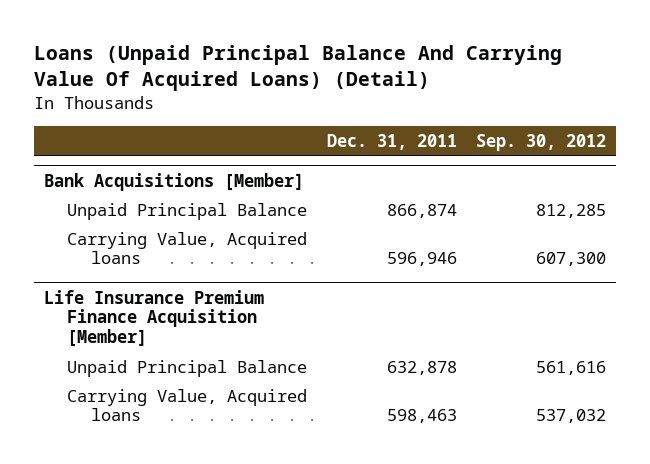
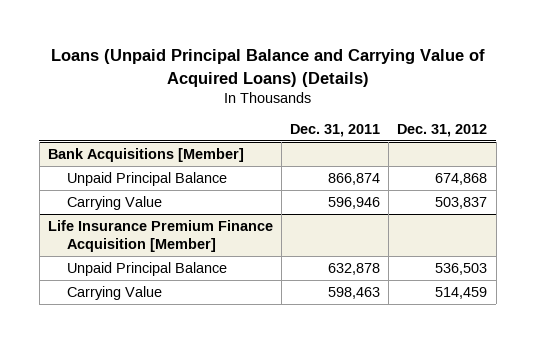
- Loans (Unpaid Principal Balance And Carrying Value Of Acquired Loans) (Detail)
+ Loans (Unpaid Principal Balance and Carrying Value of Acquired Loans) (Details)
- | Dec. 31, 2011 | Sep. 30, 2012
+ | Dec. 31, 2011 | Dec. 31, 2012
@ Bank Acquisitions [Member]
- Carrying Value, Acquired loans | 596,946 | 607,300
+ Carrying Value | 596,946 | 503,837
@ Life Insurance Premium Finance Acquisition [Member]
- Carrying Value, Acquired loans | 598,463 | 537,032
+ Carrying Value | 598,463 | 514,459

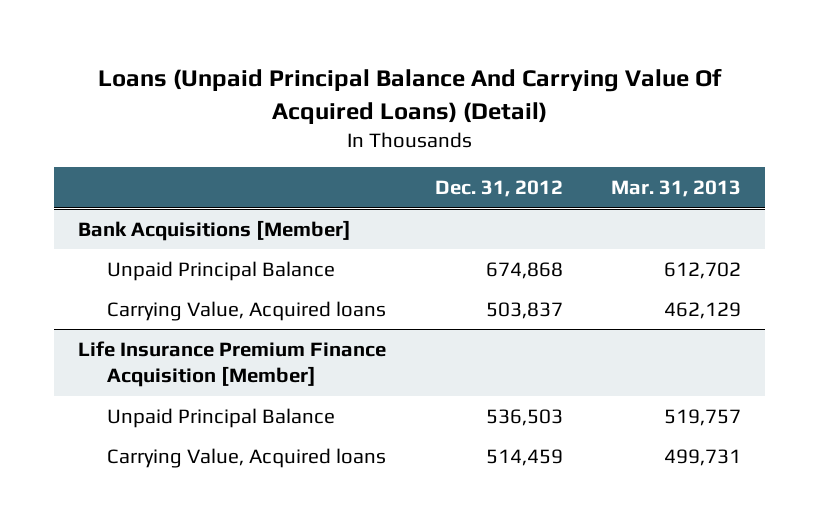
- Loans (Unpaid Principal Balance and Carrying Value of Acquired Loans) (Details)
+ Loans (Unpaid Principal Balance And Carrying Value Of Acquired Loans) (Detail)
- | Dec. 31, 2011 | Dec. 31, 2012
+ | Dec. 31, 2012 | Mar. 31, 2013
@ Bank Acquisitions [Member]
- Carrying Value | 596,946 | 503,837
+ Carrying Value, Acquired loans | 503,837 | 462,129
@ Life Insurance Premium Finance Acquisition [Member]
- Carrying Value | 598,463 | 514,459
+ Carrying Value, Acquired loans | 514,459 | 499,731

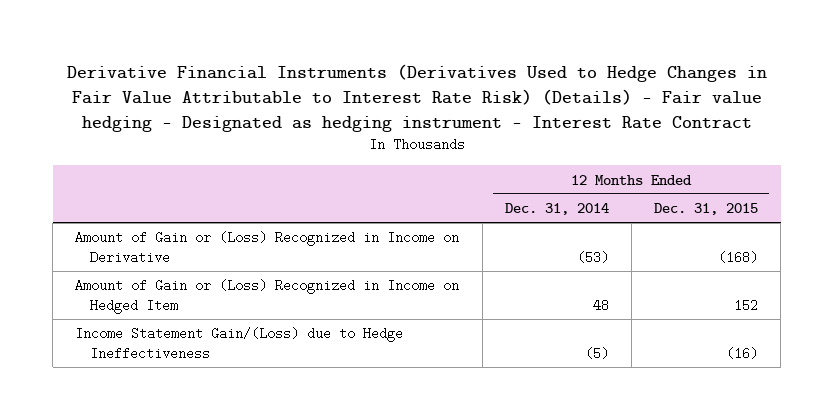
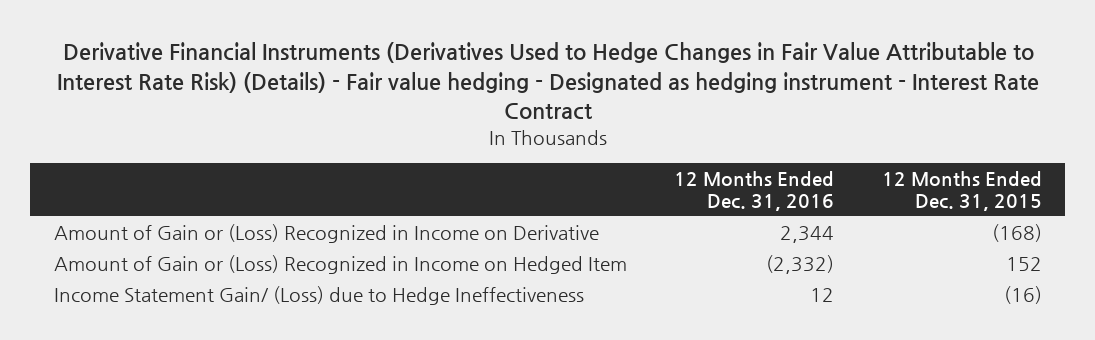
- | 12 Months Ended Dec. 31, 2014 | 12 Months Ended Dec. 31, 2015
+ | 12 Months Ended Dec. 31, 2016 | 12 Months Ended Dec. 31, 2015
- Income Statement Gain/(Loss) due to Hedge Ineffectiveness | (5) | (16)
+ Income Statement Gain/ (Loss) due to Hedge Ineffectiveness | 12 | (16)

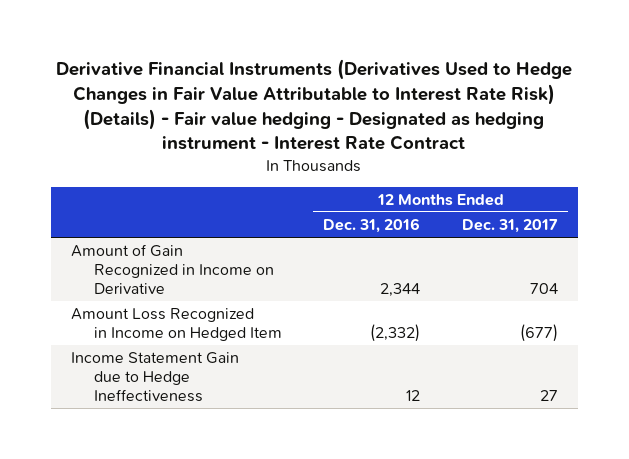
- | 12 Months Ended Dec. 31, 2016 | 12 Months Ended Dec. 31, 2015
+ | 12 Months Ended Dec. 31, 2016 | 12 Months Ended Dec. 31, 2017
- Amount of Gain or (Loss) Recognized in Income on Derivative | 2,344 | (168)
- Amount of Gain or (Loss) Recognized in Income on Hedged Item | (2,332) | 152
- Income Statement Gain/ (Loss) due to Hedge Ineffectiveness | 12 | (16)
+ Amount of Gain Recognized in Income on Derivative | 2,344 | 704
+ Amount Loss Recognized in Income on Hedged Item | (2,332) | (677)
+ Income Statement Gain due to Hedge Ineffectiveness | 12 | 27

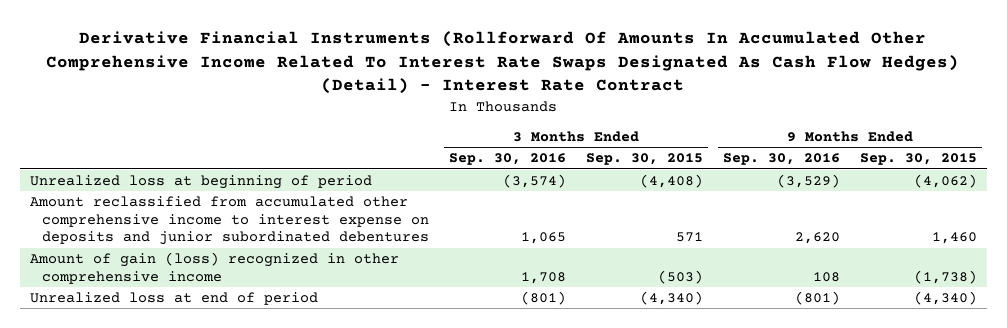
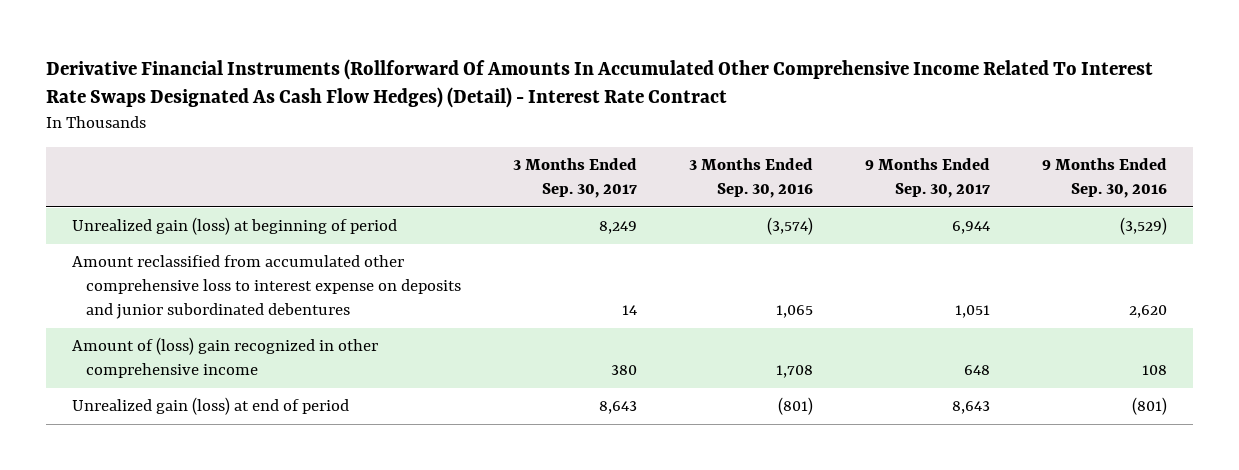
- | 3 Months Ended Sep. 30, 2016 | 3 Months Ended Sep. 30, 2015 | 9 Months Ended Sep. 30, 2016 | 9 Months Ended Sep. 30, 2015
+ | 3 Months Ended Sep. 30, 2017 | 3 Months Ended Sep. 30, 2016 | 9 Months Ended Sep. 30, 2017 | 9 Months Ended Sep. 30, 2016
- Unrealized loss at beginning of period | (3,574) | (4,408) | (3,529) | (4,062)
- Amount reclassified from accumulated other comprehensive income to interest expense on deposits and junior subordinated debentures | 1,065 | 571 | 2,620 | 1,460
- Amount of gain (loss) recognized in other comprehensive income | 1,708 | (503) | 108 | (1,738)
- Unrealized loss at end of period | (801) | (4,340) | (801) | (4,340)
+ Unrealized gain (loss) at beginning of period | 8,249 | (3,574) | 6,944 | (3,529)
+ Amount reclassified from accumulated other comprehensive loss to interest expense on deposits and junior subordinated debentures | 14 | 1,065 | 1,051 | 2,620
+ Amount of (loss) gain recognized in other comprehensive income | 380 | 1,708 | 648 | 108
+ Unrealized gain (loss) at end of period | 8,643 | (801) | 8,643 | (801)

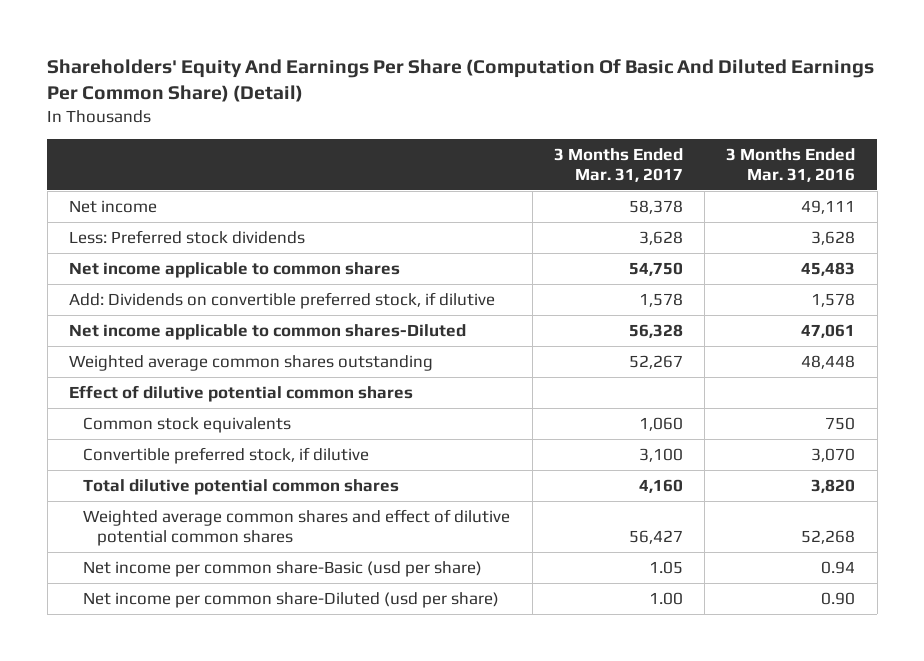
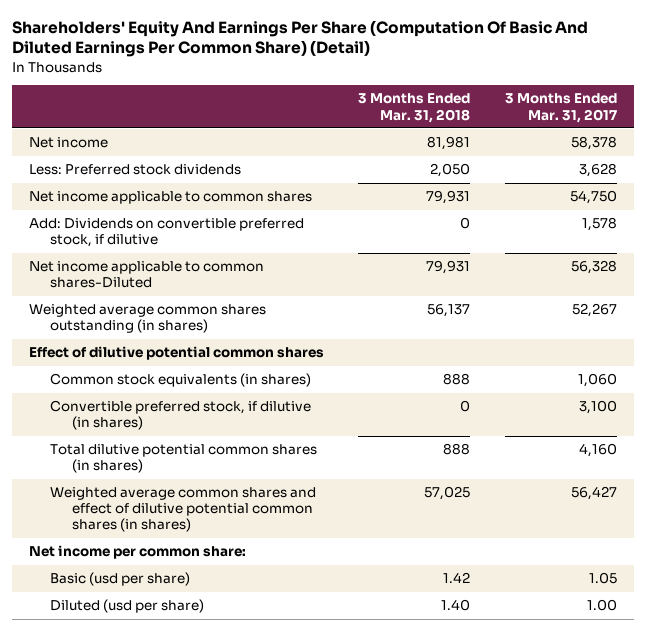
- | 3 Months Ended Mar. 31, 2017 | 3 Months Ended Mar. 31, 2016
+ | 3 Months Ended Mar. 31, 2018 | 3 Months Ended Mar. 31, 2017
- Weighted average common shares outstanding | 52,267 | 48,448
+ Weighted average common shares outstanding (in shares) | 56,137 | 52,267
- Common stock equivalents | 1,060 | 750
- Convertible preferred stock, if dilutive | 3,100 | 3,070
- Total dilutive potential common shares | 4,160 | 3,820
- Weighted average common shares and effect of dilutive potential common shares | 56,427 | 52,268
- Net income per common share-Basic (usd per share) | 1.05 | 0.94
- Net income per common share-Diluted (usd per share) | 1.00 | 0.90
+ Common stock equivalents (in shares) | 888 | 1,060
+ Convertible preferred stock, if dilutive (in shares) | 0 | 3,100
+ Total dilutive potential common shares (in shares) | 888 | 4,160
+ Weighted average common shares and effect of dilutive potential common shares (in shares) | 57,025 | 56,427
+ Net income per common share:
+ Basic (usd per share) | 1.42 | 1.05
+ Diluted (usd per share) | 1.40 | 1.00

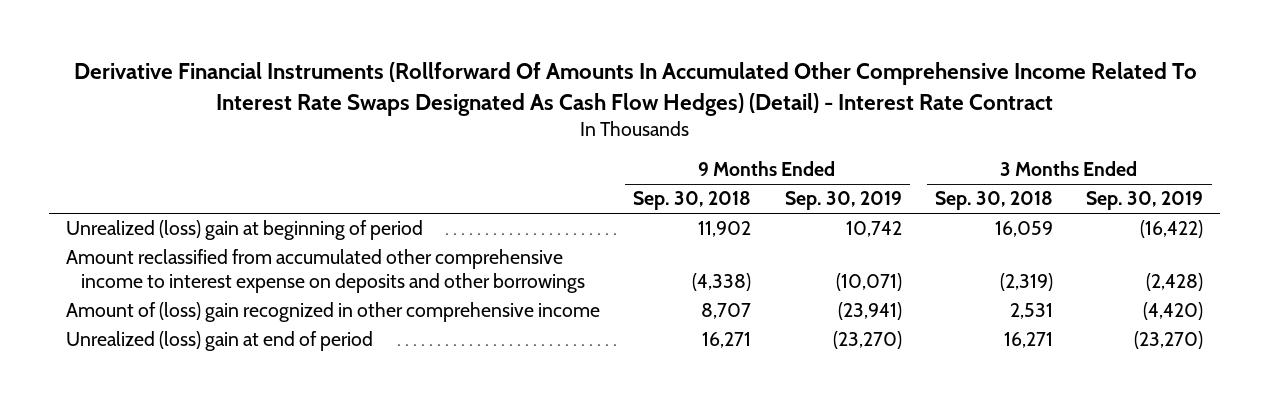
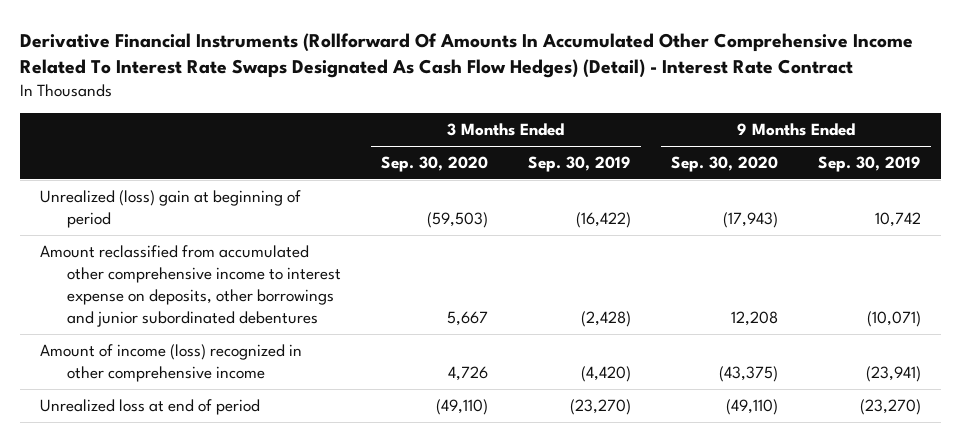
- | 9 Months Ended Sep. 30, 2018 | 9 Months Ended Sep. 30, 2019 | 3 Months Ended Sep. 30, 2018 | 3 Months Ended Sep. 30, 2019
+ | 3 Months Ended Sep. 30, 2020 | 3 Months Ended Sep. 30, 2019 | 9 Months Ended Sep. 30, 2020 | 9 Months Ended Sep. 30, 2019
- Amount reclassified from accumulated other comprehensive income to interest expense on deposits and other borrowings | (4,338) | (10,071) | (2,319) | (2,428)
- Amount of (loss) gain recognized in other comprehensive income | 8,707 | (23,941) | 2,531 | (4,420)
- Unrealized (loss) gain at end of period | 16,271 | (23,270) | 16,271 | (23,270)
+ Amount reclassified from accumulated other comprehensive income to interest expense on deposits, other borrowings and junior subordinated debentures | 5,667 | (2,428) | 12,208 | (10,071)
+ Amount of income (loss) recognized in other comprehensive income | 4,726 | (4,420) | (43,375) | (23,941)
+ Unrealized loss at end of period | (49,110) | (23,270) | (49,110) | (23,270)

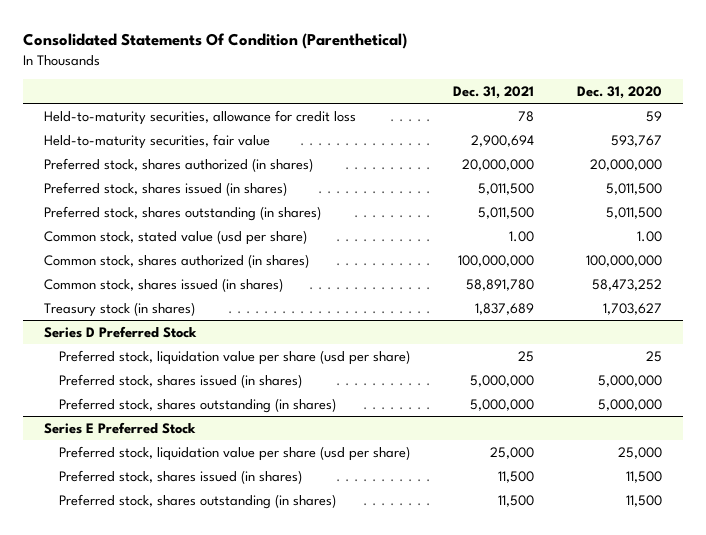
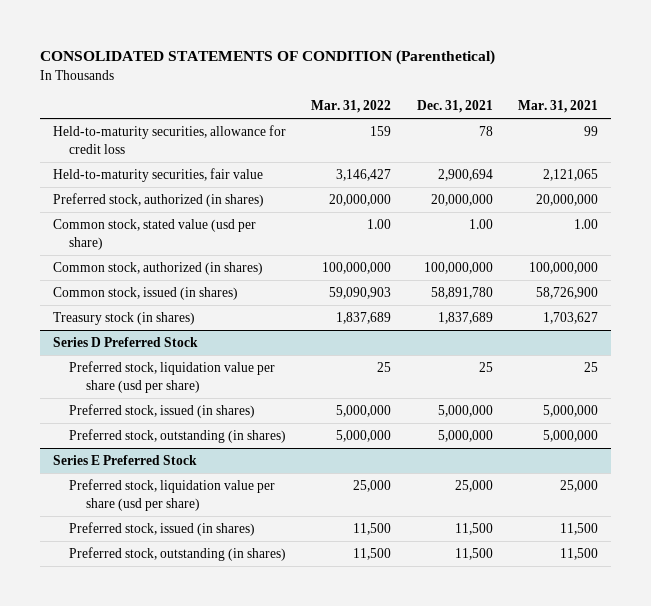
- Consolidated Statements Of Condition (Parenthetical)
+ CONSOLIDATED STATEMENTS OF CONDITION (Parenthetical)
- | Dec. 31, 2021 | Dec. 31, 2020
+ | Mar. 31, 2022 | Dec. 31, 2021 | Mar. 31, 2021
- Preferred stock, shares authorized (in shares) | 20,000,000 | 20,000,000
- Preferred stock, shares issued (in shares) | 5,011,500 | 5,011,500
- Preferred stock, shares outstanding (in shares) | 5,011,500 | 5,011,500
+ Preferred stock, authorized (in shares) | 20,000,000 | 20,000,000 | 20,000,000
- Common stock, shares authorized (in shares) | 100,000,000 | 100,000,000
- Common stock, shares issued (in shares) | 58,891,780 | 58,473,252
+ Common stock, authorized (in shares) | 100,000,000 | 100,000,000 | 100,000,000
+ Common stock, issued (in shares) | 59,090,903 | 58,891,780 | 58,726,900
@ Series D Preferred Stock
- Preferred stock, shares issued (in shares) | 5,000,000 | 5,000,000
- Preferred stock, shares outstanding (in shares) | 5,000,000 | 5,000,000
+ Preferred stock, issued (in shares) | 5,000,000 | 5,000,000 | 5,000,000
+ Preferred stock, outstanding (in shares) | 5,000,000 | 5,000,000 | 5,000,000
@ Series E Preferred Stock
- Preferred stock, shares issued (in shares) | 11,500 | 11,500
- Preferred stock, shares outstanding (in shares) | 11,500 | 11,500
+ Preferred stock, issued (in shares) | 11,500 | 11,500 | 11,500
+ Preferred stock, outstanding (in shares) | 11,500 | 11,500 | 11,500

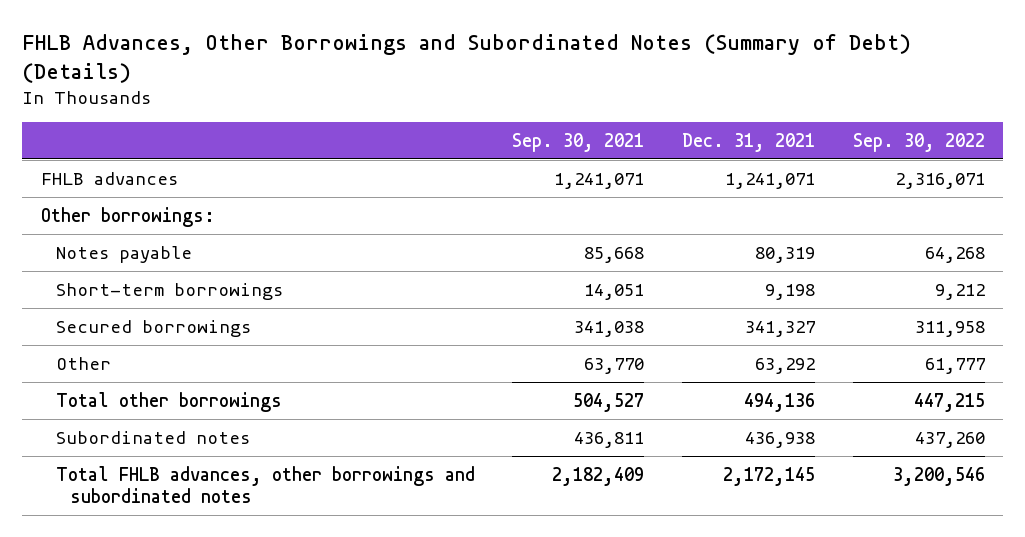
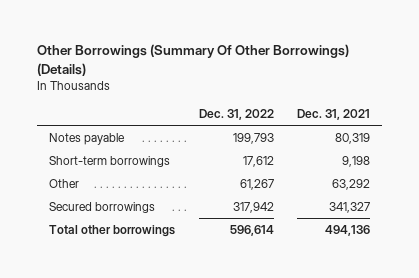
- FHLB Advances, Other Borrowings and Subordinated Notes (Summary of Debt) (Details)
+ Other Borrowings (Summary Of Other Borrowings) (Details)
- | Sep. 30, 2021 | Dec. 31, 2021 | Sep. 30, 2022
+ | Dec. 31, 2022 | Dec. 31, 2021
- FHLB advances | 1,241,071 | 1,241,071 | 2,316,071
- Other borrowings:
moved down: Secured borrowings | 317,942 | 341,327
- Subordinated notes | 436,811 | 436,938 | 437,260
- Total FHLB advances, other borrowings and subordinated notes | 2,182,409 | 2,172,145 | 3,200,546

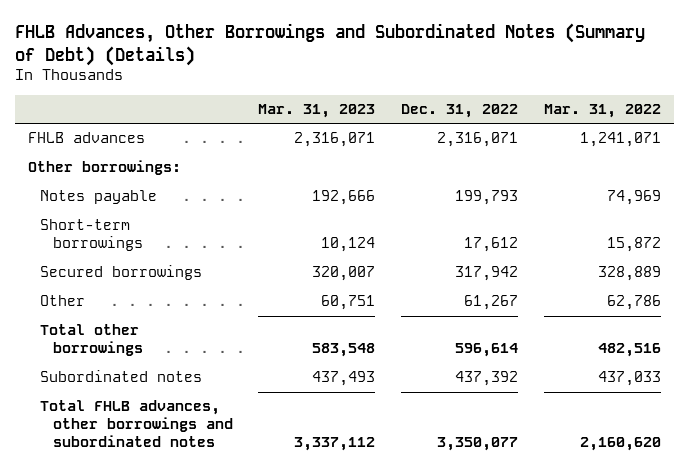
- Other Borrowings (Summary Of Other Borrowings) (Details)
+ FHLB Advances, Other Borrowings and Subordinated Notes (Summary of Debt) (Details)
- | Dec. 31, 2022 | Dec. 31, 2021
+ | Mar. 31, 2023 | Dec. 31, 2022 | Mar. 31, 2022
+ FHLB advances | 2,316,071 | 2,316,071 | 1,241,071
+ Other borrowings:
moved down: Other | 60,751 | 61,267 | 62,786
+ Subordinated notes | 437,493 | 437,392 | 437,033
+ Total FHLB advances, other borrowings and subordinated notes | 3,337,112 | 3,350,077 | 2,160,620

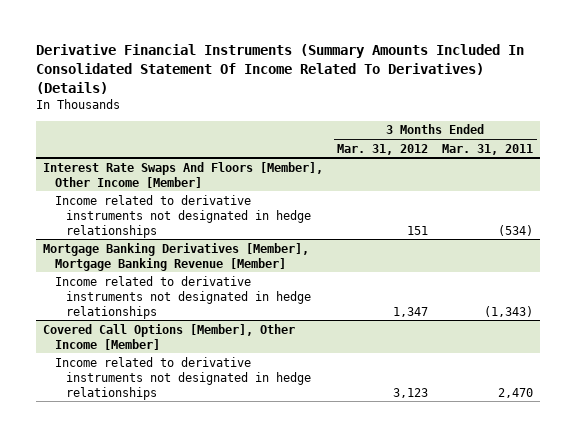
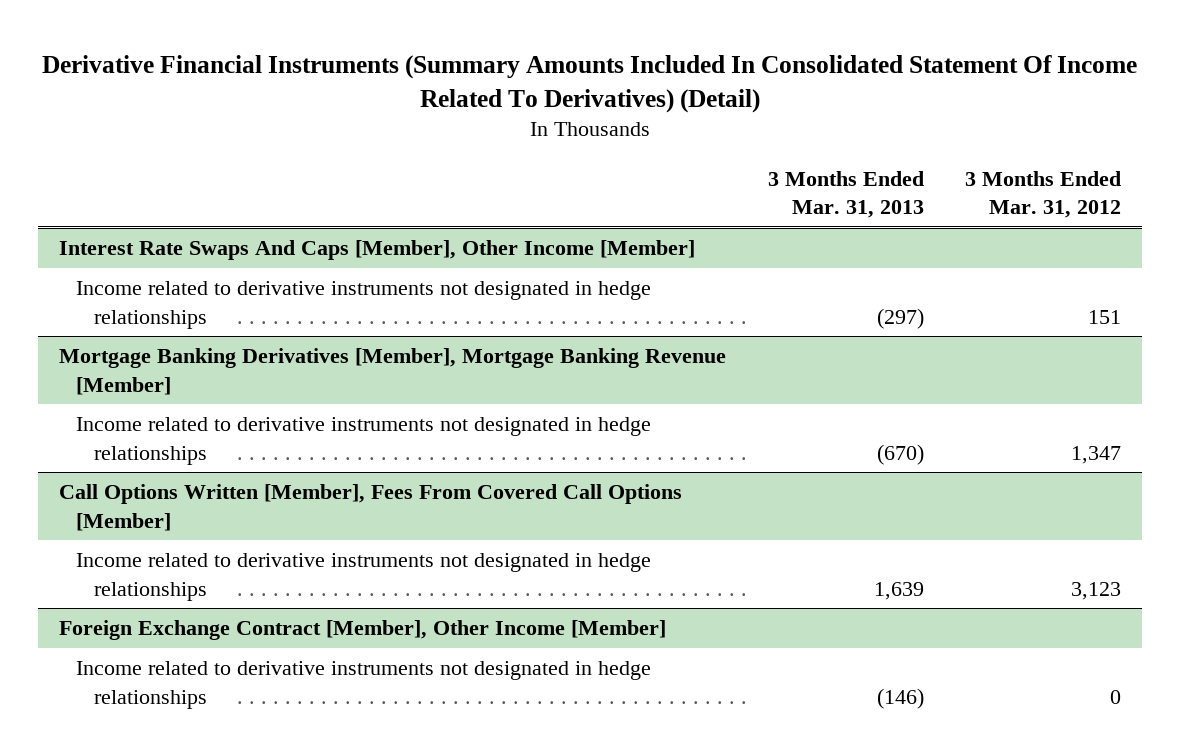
- Derivative Financial Instruments (Summary Amounts Included In Consolidated Statement Of Income Related To Derivatives) (Details)
+ Derivative Financial Instruments (Summary Amounts Included In Consolidated Statement Of Income Related To Derivatives) (Detail)
- | 3 Months Ended Mar. 31, 2012 | 3 Months Ended Mar. 31, 2011
+ | 3 Months Ended Mar. 31, 2013 | 3 Months Ended Mar. 31, 2012
- Interest Rate Swaps And Floors [Member], Other Income [Member]
+ Interest Rate Swaps And Caps [Member], Other Income [Member]
- Covered Call Options [Member], Other Income [Member]
+ Call Options Written [Member], Fees From Covered Call Options [Member]
+ Foreign Exchange Contract [Member], Other Income [Member]
+ Income related to derivative instruments not designated in hedge relationships | (146) | 0

